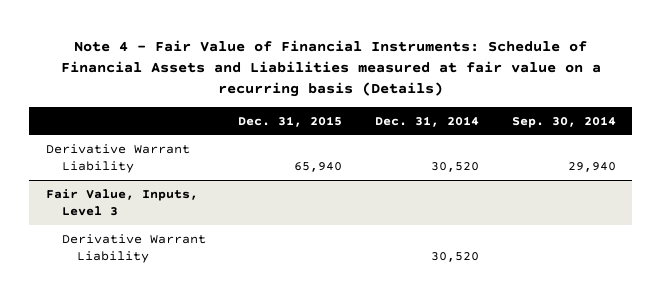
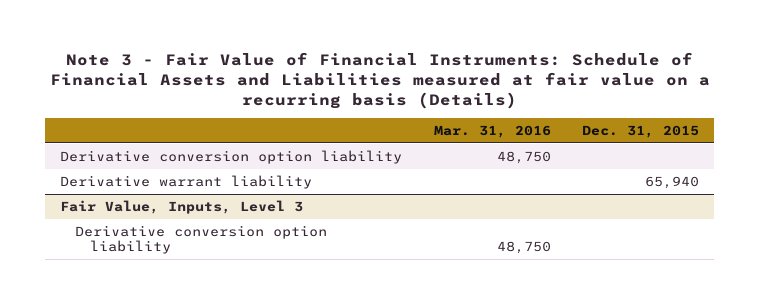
- Note 4 - Fair Value of Financial Instruments: Schedule of Financial Assets and Liabilities measured at fair value on a recurring basis (Details)
+ Note 3 - Fair Value of Financial Instruments: Schedule of Financial Assets and Liabilities measured at fair value on a recurring basis (Details)
- | Dec. 31, 2015 | Dec. 31, 2014 | Sep. 30, 2014
+ | Mar. 31, 2016 | Dec. 31, 2015
- Derivative Warrant Liability | 65,940 | 30,520 | 29,940
+ Derivative conversion option liability | 48,750 |
+ Derivative warrant liability | | 65,940
@ Fair Value, Inputs, Level 3
- Derivative Warrant Liability | | 30,520 |
+ Derivative conversion option liability | 48,750 |

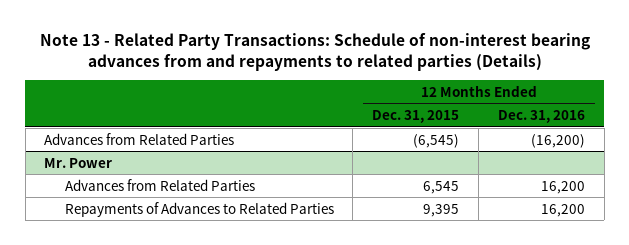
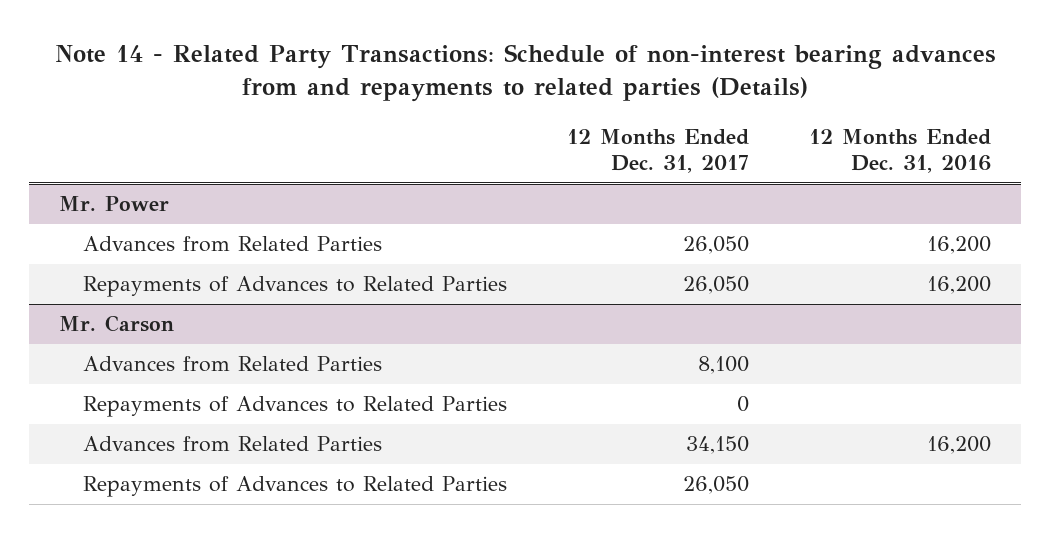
- Note 13 - Related Party Transactions: Schedule of non-interest bearing advances from and repayments to related parties (Details)
+ Note 14 - Related Party Transactions: Schedule of non-interest bearing advances from and repayments to related parties (Details)
- | 12 Months Ended Dec. 31, 2015 | 12 Months Ended Dec. 31, 2016
+ | 12 Months Ended Dec. 31, 2017 | 12 Months Ended Dec. 31, 2016
- Advances from Related Parties | (6,545) | (16,200)
+ Mr. Carson
+ Advances from Related Parties | 8,100 |
+ Repayments of Advances to Related Parties | 0 |
+ Advances from Related Parties | 34,150 | 16,200
+ Repayments of Advances to Related Parties | 26,050 |

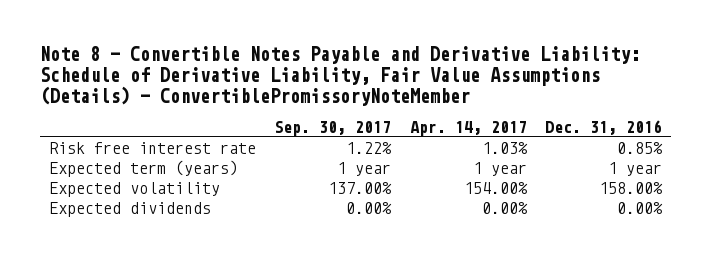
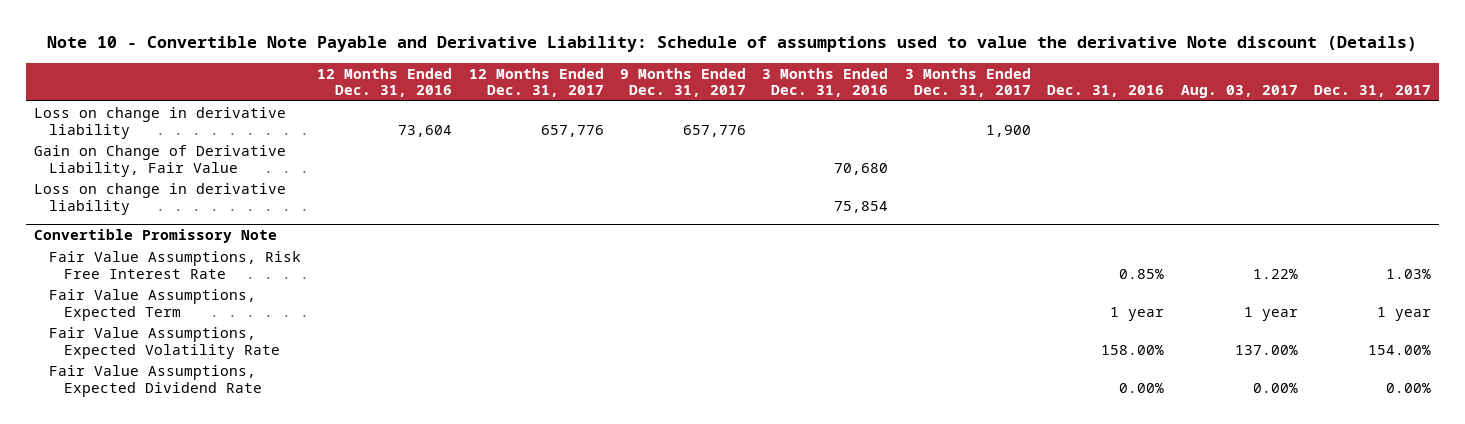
- Note 8 - Convertible Notes Payable and Derivative Liability: Schedule of Derivative Liability, Fair Value Assumptions (Details) - ConvertiblePromissoryNoteMember
+ Note 10 - Convertible Note Payable and Derivative Liability: Schedule of assumptions used to value the derivative Note discount (Details)
- | Sep. 30, 2017 | Apr. 14, 2017 | Dec. 31, 2016
+ | 12 Months Ended Dec. 31, 2016 | 12 Months Ended Dec. 31, 2017 | 9 Months Ended Dec. 31, 2017 | 3 Months Ended Dec. 31, 2016 | 3 Months Ended Dec. 31, 2017 | Dec. 31, 2016 | Aug. 03, 2017 | Dec. 31, 2017
- Risk free interest rate | 1.22% | 1.03% | 0.85%
- Expected term (years) | 1 year | 1 year | 1 year
- Expected volatility | 137.00% | 154.00% | 158.00%
- Expected dividends | 0.00% | 0.00% | 0.00%
+ Loss on change in derivative liability | 73,604 | 657,776 | 657,776 | | 1,900 | | |
+ Gain on Change of Derivative Liability, Fair Value | | | | 70,680 | | | |
+ Loss on change in derivative liability | | | | 75,854 | | | |
+ Convertible Promissory Note
+ Fair Value Assumptions, Risk Free Interest Rate | | | | | | 0.85% | 1.22% | 1.03%
+ Fair Value Assumptions, Expected Term | | | | | | 1 year | 1 year | 1 year
+ Fair Value Assumptions, Expected Volatility Rate | | | | | | 158.00% | 137.00% | 154.00%
+ Fair Value Assumptions, Expected Dividend Rate | | | | | | 0.00% | 0.00% | 0.00%

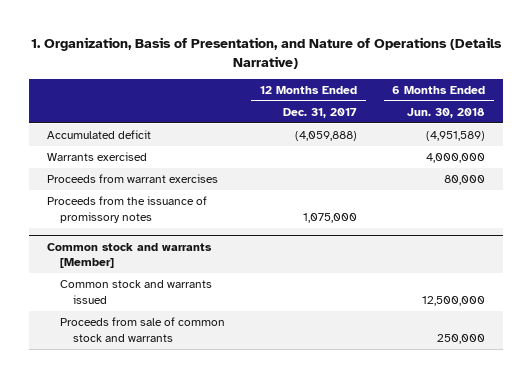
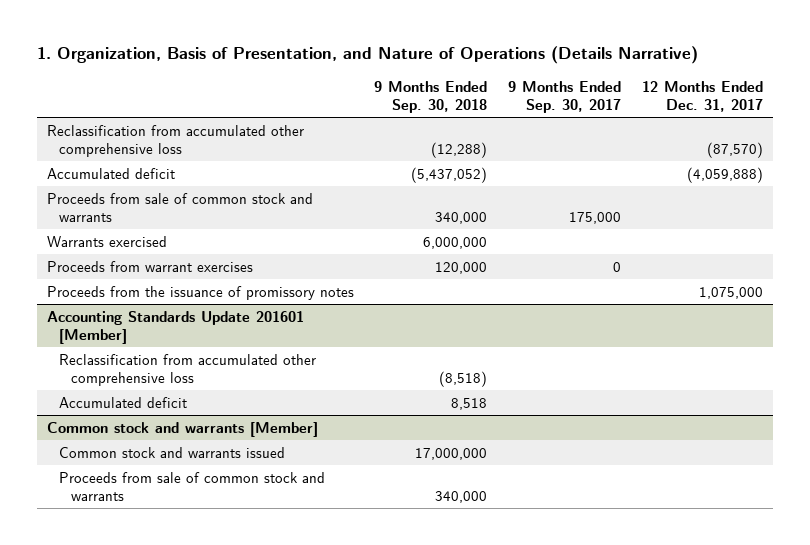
- | 12 Months Ended Dec. 31, 2017 | 6 Months Ended Jun. 30, 2018
+ | 9 Months Ended Sep. 30, 2018 | 9 Months Ended Sep. 30, 2017 | 12 Months Ended Dec. 31, 2017
+ Reclassification from accumulated other comprehensive loss | (12,288) | | (87,570)
+ Proceeds from sale of common stock and warrants | 340,000 | 175,000 |
+ Accounting Standards Update 201601 [Member]
+ Reclassification from accumulated other comprehensive loss | (8,518) | |
+ Accumulated deficit | 8,518 | |

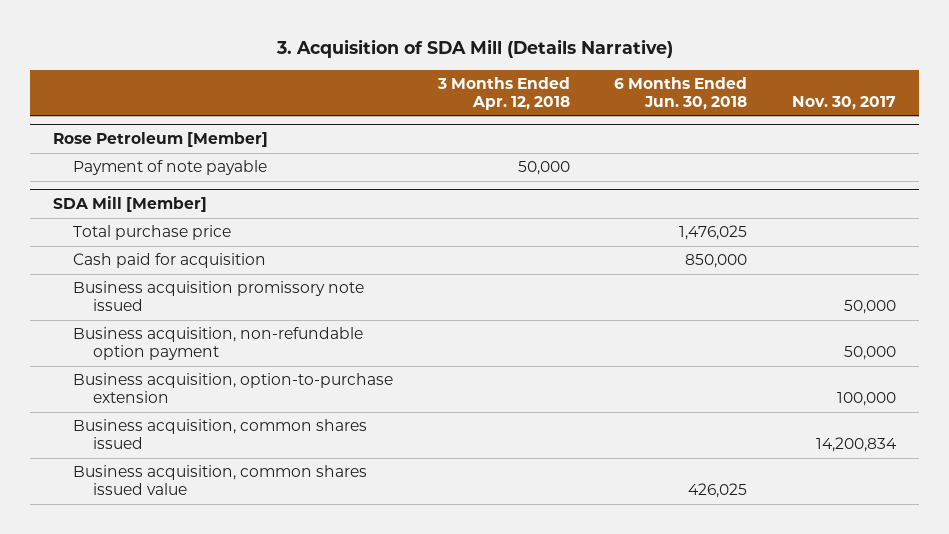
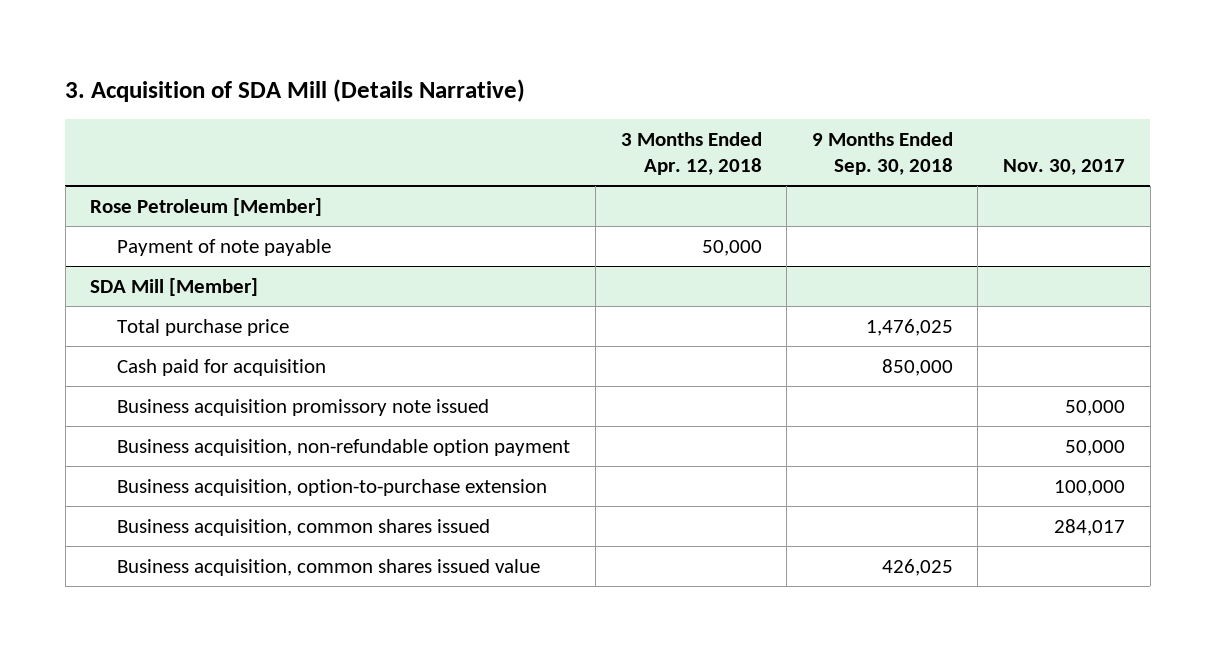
- | 3 Months Ended Apr. 12, 2018 | 6 Months Ended Jun. 30, 2018 | Nov. 30, 2017
+ | 3 Months Ended Apr. 12, 2018 | 9 Months Ended Sep. 30, 2018 | Nov. 30, 2017
@ SDA Mill [Member]
- Business acquisition, common shares issued | | | 14,200,834
+ Business acquisition, common shares issued | | | 284,017

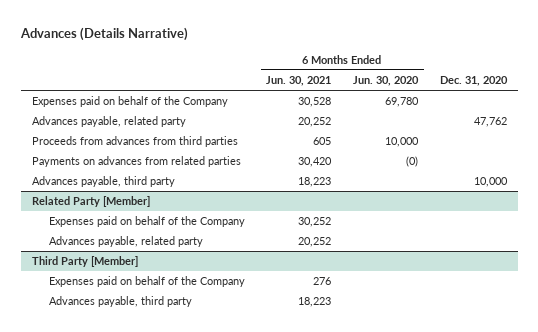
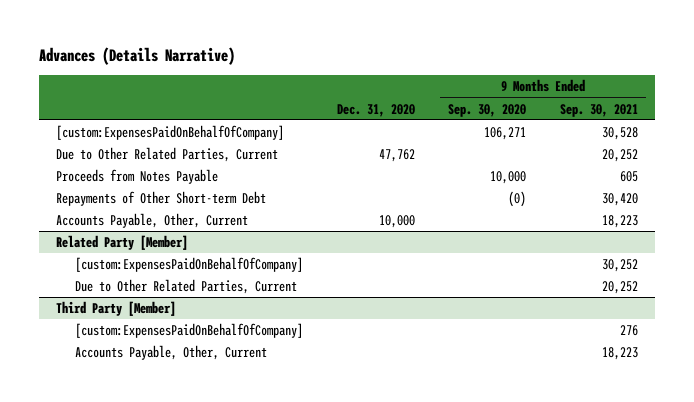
- | 6 Months Ended Jun. 30, 2021 | 6 Months Ended Jun. 30, 2020 | Dec. 31, 2020
+ | Dec. 31, 2020 | 9 Months Ended Sep. 30, 2020 | 9 Months Ended Sep. 30, 2021
- Expenses paid on behalf of the Company | 30,528 | 69,780 |
- Advances payable, related party | 20,252 | | 47,762
- Proceeds from advances from third parties | 605 | 10,000 |
- Payments on advances from related parties | 30,420 | (0) |
- Advances payable, third party | 18,223 | | 10,000
+ [custom:ExpensesPaidOnBehalfOfCompany] | | 106,271 | 30,528
+ Due to Other Related Parties, Current | 47,762 | | 20,252
+ Proceeds from Notes Payable | | 10,000 | 605
+ Repayments of Other Short-term Debt | | (0) | 30,420
+ Accounts Payable, Other, Current | 10,000 | | 18,223
@ Related Party [Member]
- Expenses paid on behalf of the Company | 30,252 | |
- Advances payable, related party | 20,252 | |
+ [custom:ExpensesPaidOnBehalfOfCompany] | | | 30,252
+ Due to Other Related Parties, Current | | | 20,252
@ Third Party [Member]
- Expenses paid on behalf of the Company | 276 | |
- Advances payable, third party | 18,223 | |
+ [custom:ExpensesPaidOnBehalfOfCompany] | | | 276
+ Accounts Payable, Other, Current | | | 18,223

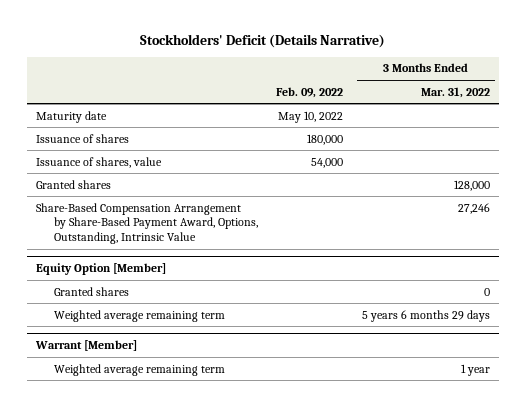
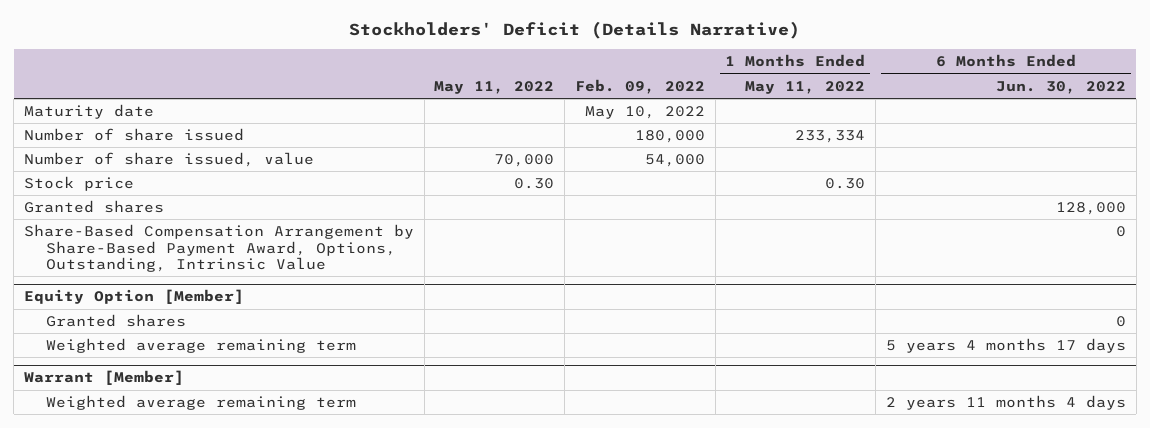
- | Feb. 09, 2022 | 3 Months Ended Mar. 31, 2022
+ | May 11, 2022 | Feb. 09, 2022 | 1 Months Ended May 11, 2022 | 6 Months Ended Jun. 30, 2022
- Issuance of shares | 180,000 |
- Issuance of shares, value | 54,000 |
+ Number of share issued | | 180,000 | 233,334 |
+ Number of share issued, value | 70,000 | 54,000 | |
+ Stock price | 0.30 | | 0.30 |

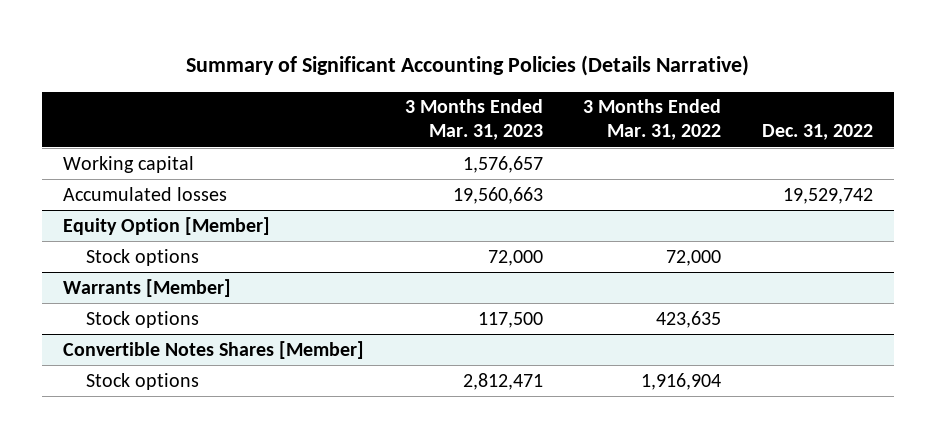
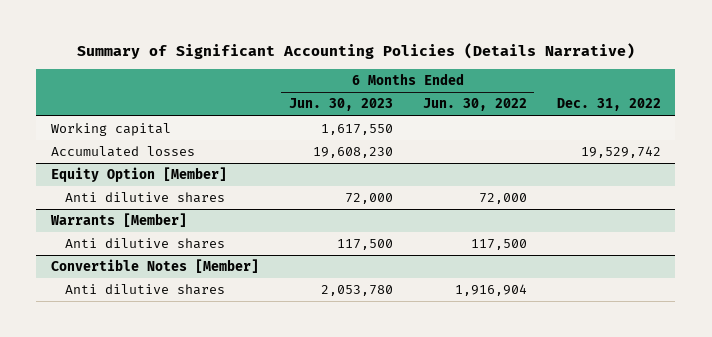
- | 3 Months Ended Mar. 31, 2023 | 3 Months Ended Mar. 31, 2022 | Dec. 31, 2022
+ | 6 Months Ended Jun. 30, 2023 | 6 Months Ended Jun. 30, 2022 | Dec. 31, 2022
@ Equity Option [Member]
- Stock options | 72,000 | 72,000 |
+ Anti dilutive shares | 72,000 | 72,000 |
@ Warrants [Member]
- Stock options | 117,500 | 423,635 |
- Convertible Notes Shares [Member]
- Stock options | 2,812,471 | 1,916,904 |
@ Warrants [Member]
+ Anti dilutive shares | 117,500 | 117,500 |
+ Convertible Notes [Member]
+ Anti dilutive shares | 2,053,780 | 1,916,904 |

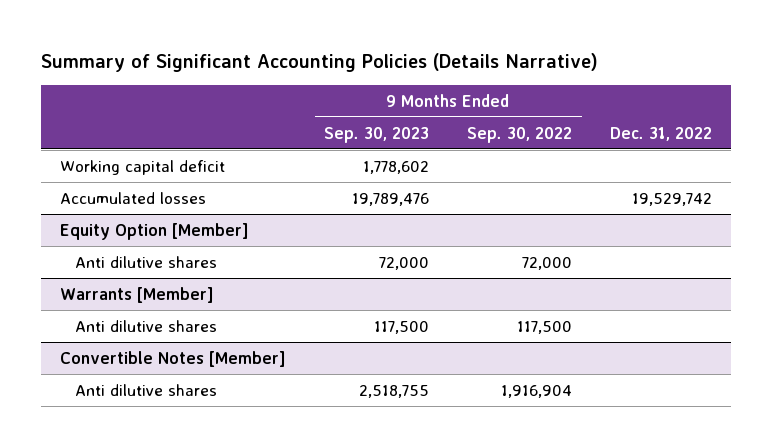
- | 6 Months Ended Jun. 30, 2023 | 6 Months Ended Jun. 30, 2022 | Dec. 31, 2022
+ | 9 Months Ended Sep. 30, 2023 | 9 Months Ended Sep. 30, 2022 | Dec. 31, 2022
- Working capital | 1,617,550 | |
+ Working capital deficit | 1,778,602 | |

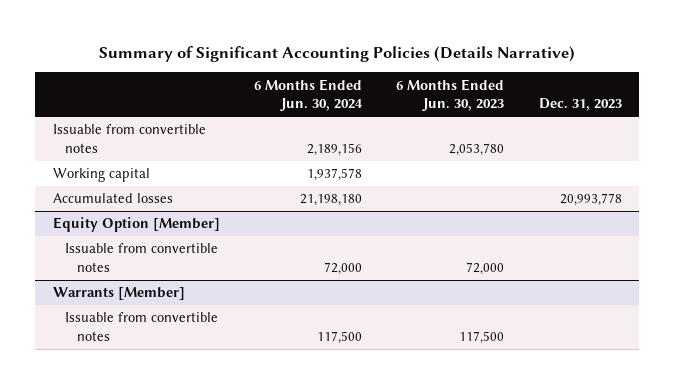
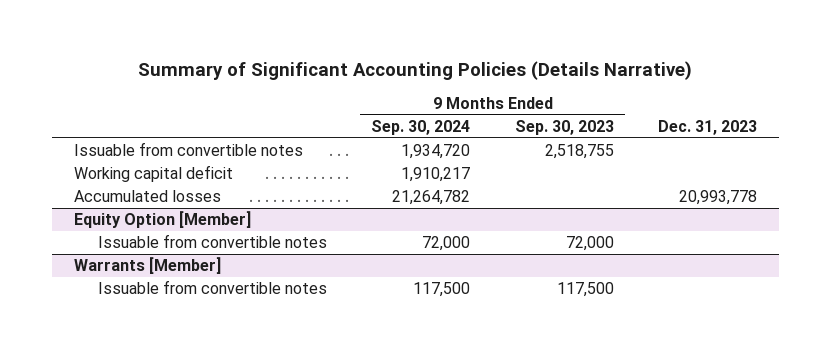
- | 6 Months Ended Jun. 30, 2024 | 6 Months Ended Jun. 30, 2023 | Dec. 31, 2023
+ | 9 Months Ended Sep. 30, 2024 | 9 Months Ended Sep. 30, 2023 | Dec. 31, 2023
- Working capital | 1,937,578 | |
+ Working capital deficit | 1,910,217 | |

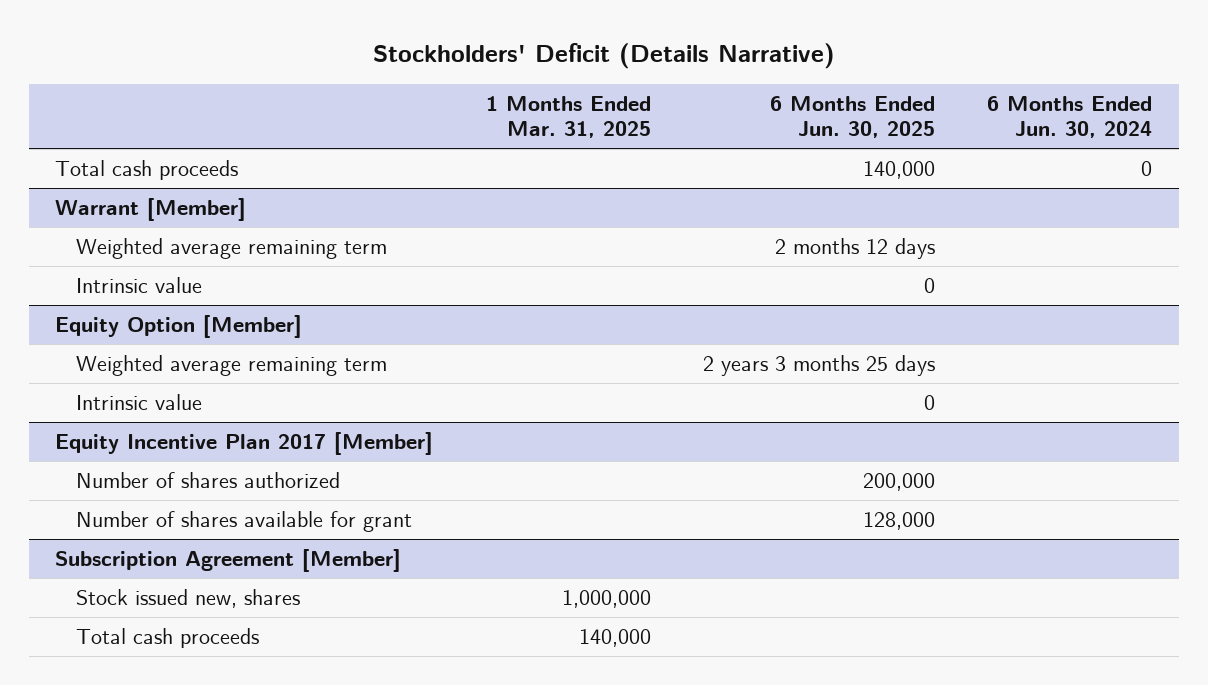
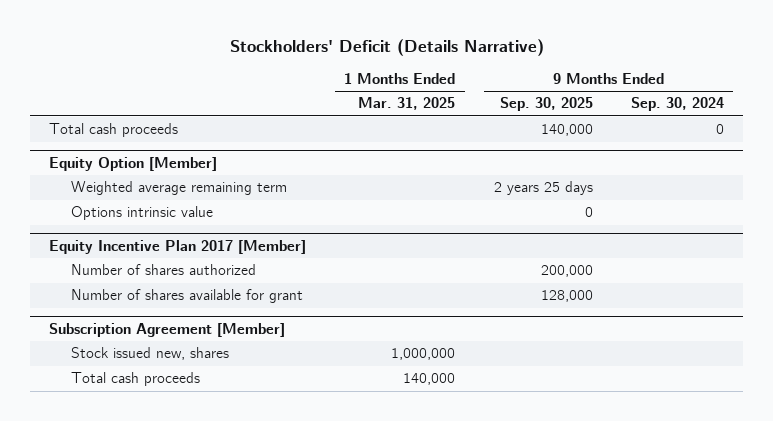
- | 1 Months Ended Mar. 31, 2025 | 6 Months Ended Jun. 30, 2025 | 6 Months Ended Jun. 30, 2024
+ | 1 Months Ended Mar. 31, 2025 | 9 Months Ended Sep. 30, 2025 | 9 Months Ended Sep. 30, 2024
- Warrant [Member]
- Weighted average remaining term | | 2 months 12 days |
- Intrinsic value | | 0 |
@ Equity Option [Member]
- Intrinsic value | | 0 |
+ Options intrinsic value | | 0 |

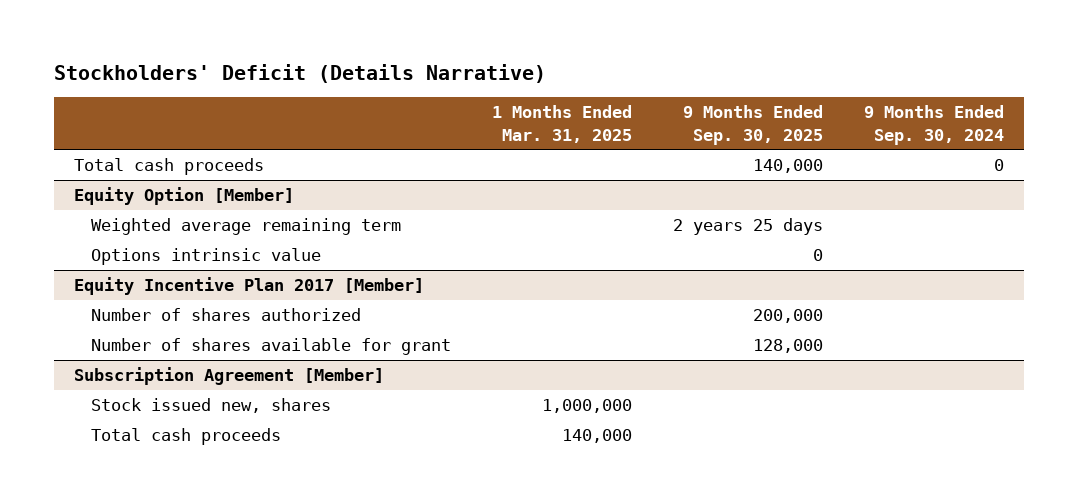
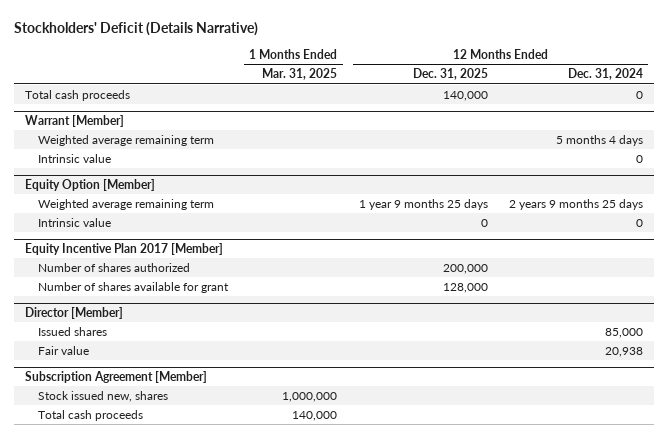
- | 1 Months Ended Mar. 31, 2025 | 9 Months Ended Sep. 30, 2025 | 9 Months Ended Sep. 30, 2024
+ | 1 Months Ended Mar. 31, 2025 | 12 Months Ended Dec. 31, 2025 | 12 Months Ended Dec. 31, 2024
+ Warrant [Member]
+ Weighted average remaining term | | | 5 months 4 days
+ Intrinsic value | | | 0
@ Equity Option [Member]
- Options intrinsic value | | 0 |
+ Intrinsic value | | 0 | 0
+ Director [Member]
+ Issued shares | | | 85,000
+ Fair value | | | 20,938

